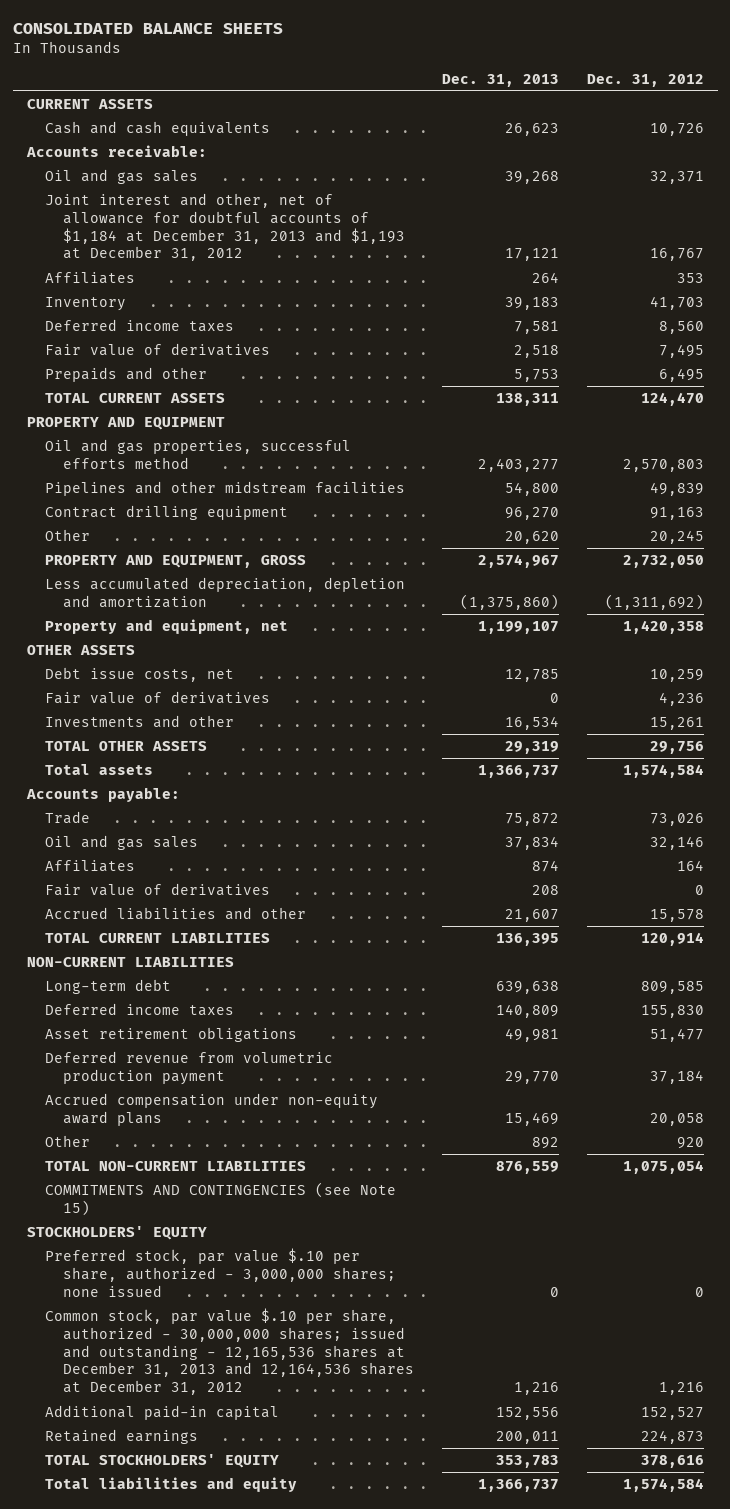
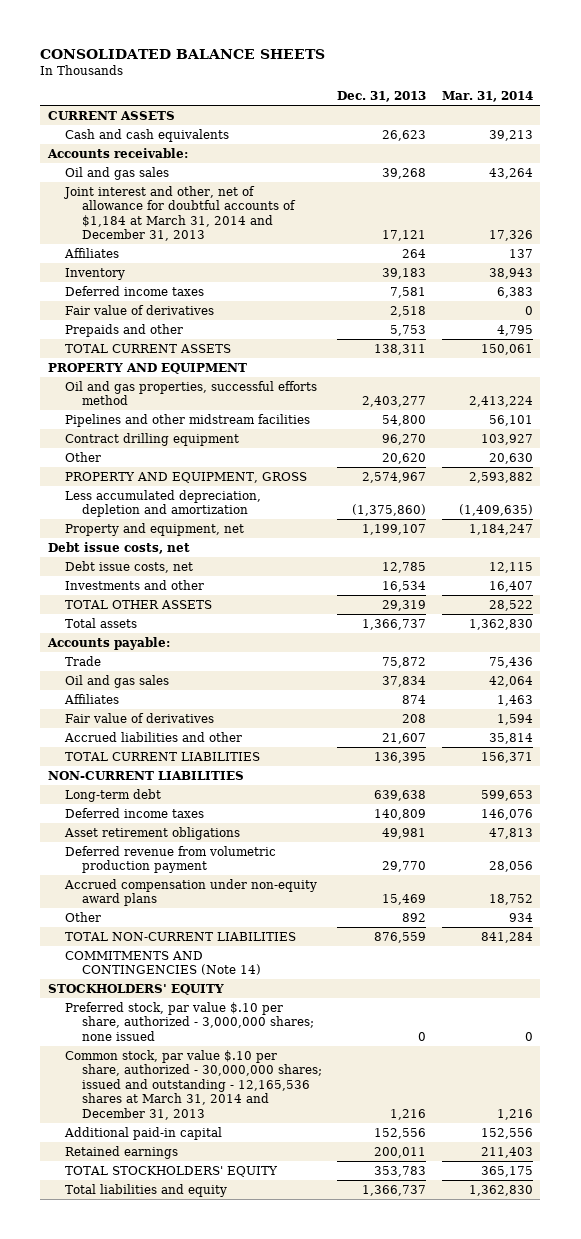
- | Dec. 31, 2013 | Dec. 31, 2012
+ | Dec. 31, 2013 | Mar. 31, 2014
- Joint interest and other, net of allowance for doubtful accounts of $1,184 at December 31, 2013 and $1,193 at December 31, 2012 | 17,121 | 16,767
+ Joint interest and other, net of allowance for doubtful accounts of $1,184 at March 31, 2014 and December 31, 2013 | 17,121 | 17,326
- OTHER ASSETS
+ Debt issue costs, net
- Fair value of derivatives | 0 | 4,236
- COMMITMENTS AND CONTINGENCIES (see Note 15)
+ COMMITMENTS AND CONTINGENCIES (Note 14)
- Common stock, par value $.10 per share, authorized - 30,000,000 shares; issued and outstanding - 12,165,536 shares at December 31, 2013 and 12,164,536 shares at December 31, 2012 | 1,216 | 1,216
+ Common stock, par value $.10 per share, authorized - 30,000,000 shares; issued and outstanding - 12,165,536 shares at March 31, 2014 and December 31, 2013 | 1,216 | 1,216

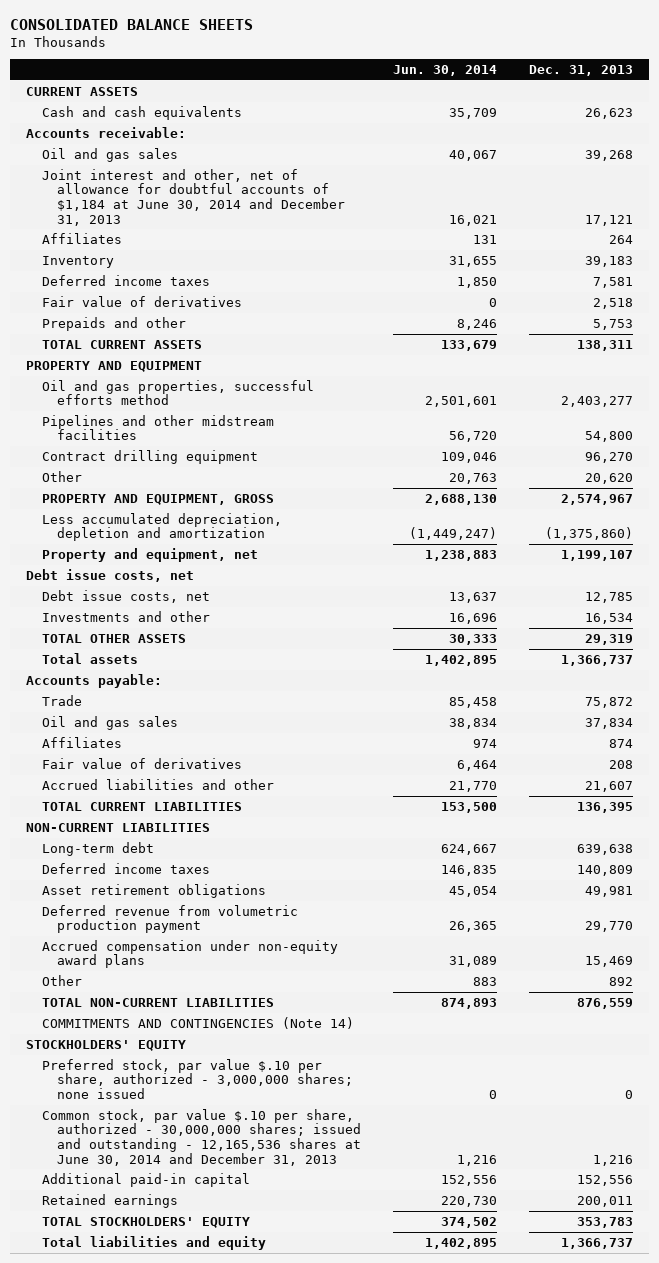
- | Dec. 31, 2013 | Mar. 31, 2014
+ | Jun. 30, 2014 | Dec. 31, 2013
- Joint interest and other, net of allowance for doubtful accounts of $1,184 at March 31, 2014 and December 31, 2013 | 17,121 | 17,326
+ Joint interest and other, net of allowance for doubtful accounts of $1,184 at June 30, 2014 and December 31, 2013 | 16,021 | 17,121
- Common stock, par value $.10 per share, authorized - 30,000,000 shares; issued and outstanding - 12,165,536 shares at March 31, 2014 and December 31, 2013 | 1,216 | 1,216
+ Common stock, par value $.10 per share, authorized - 30,000,000 shares; issued and outstanding - 12,165,536 shares at June 30, 2014 and December 31, 2013 | 1,216 | 1,216

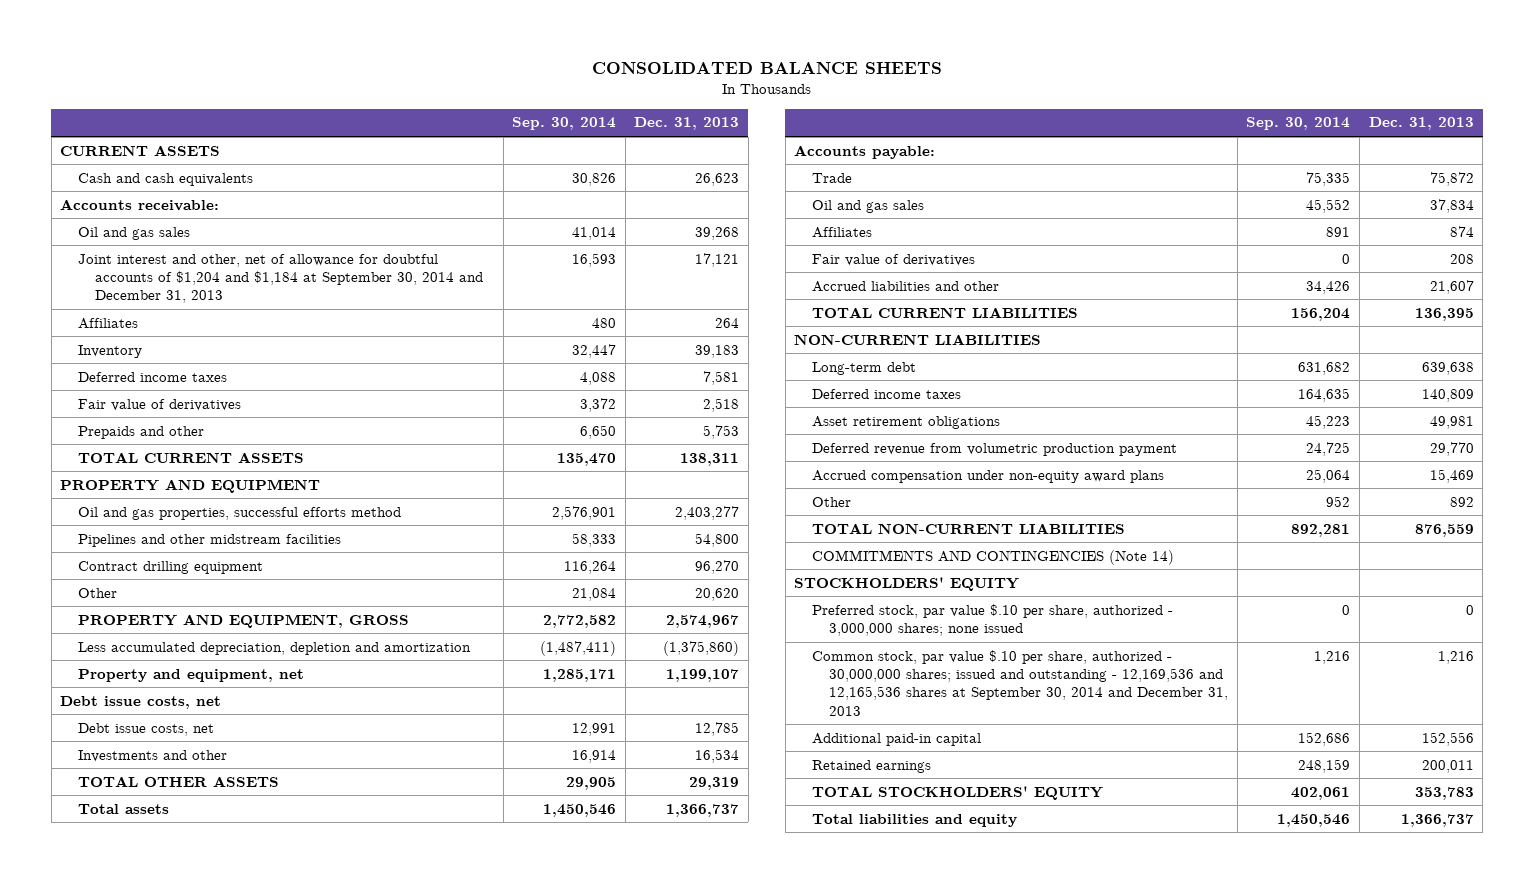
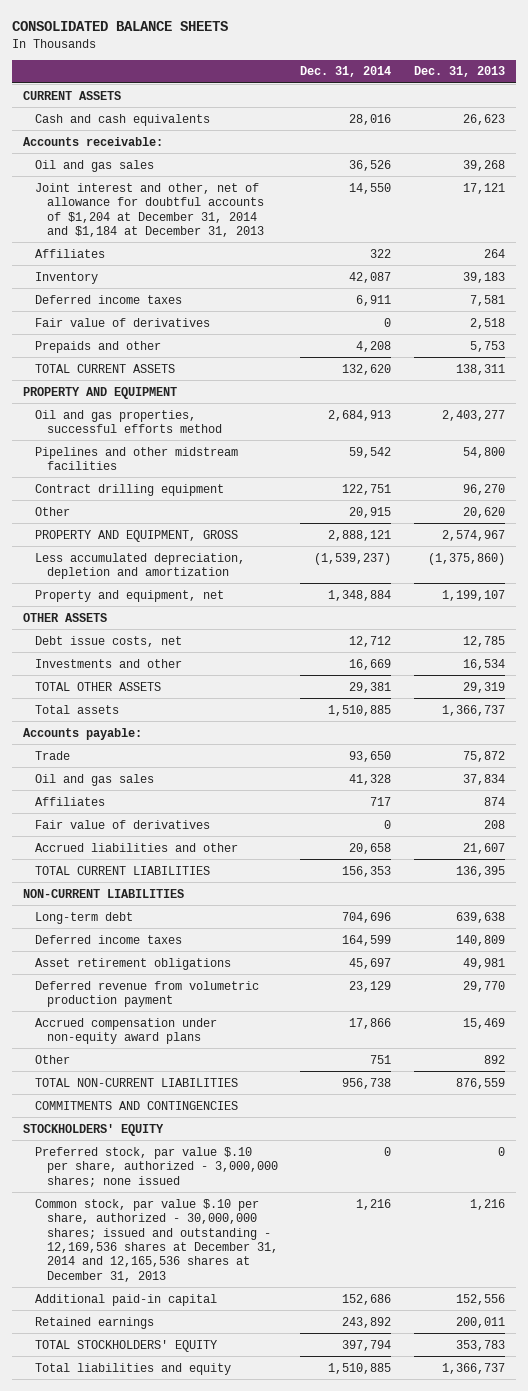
- | Sep. 30, 2014 | Dec. 31, 2013
+ | Dec. 31, 2014 | Dec. 31, 2013
- Joint interest and other, net of allowance for doubtful accounts of $1,204 and $1,184 at September 30, 2014 and December 31, 2013 | 16,593 | 17,121
+ Joint interest and other, net of allowance for doubtful accounts of $1,204 at December 31, 2014 and $1,184 at December 31, 2013 | 14,550 | 17,121
- Debt issue costs, net
+ OTHER ASSETS
- COMMITMENTS AND CONTINGENCIES (Note 14)
+ COMMITMENTS AND CONTINGENCIES
- Common stock, par value $.10 per share, authorized - 30,000,000 shares; issued and outstanding - 12,169,536 and 12,165,536 shares at September 30, 2014 and December 31, 2013 | 1,216 | 1,216
+ Common stock, par value $.10 per share, authorized - 30,000,000 shares; issued and outstanding - 12,169,536 shares at December 31, 2014 and 12,165,536 shares at December 31, 2013 | 1,216 | 1,216

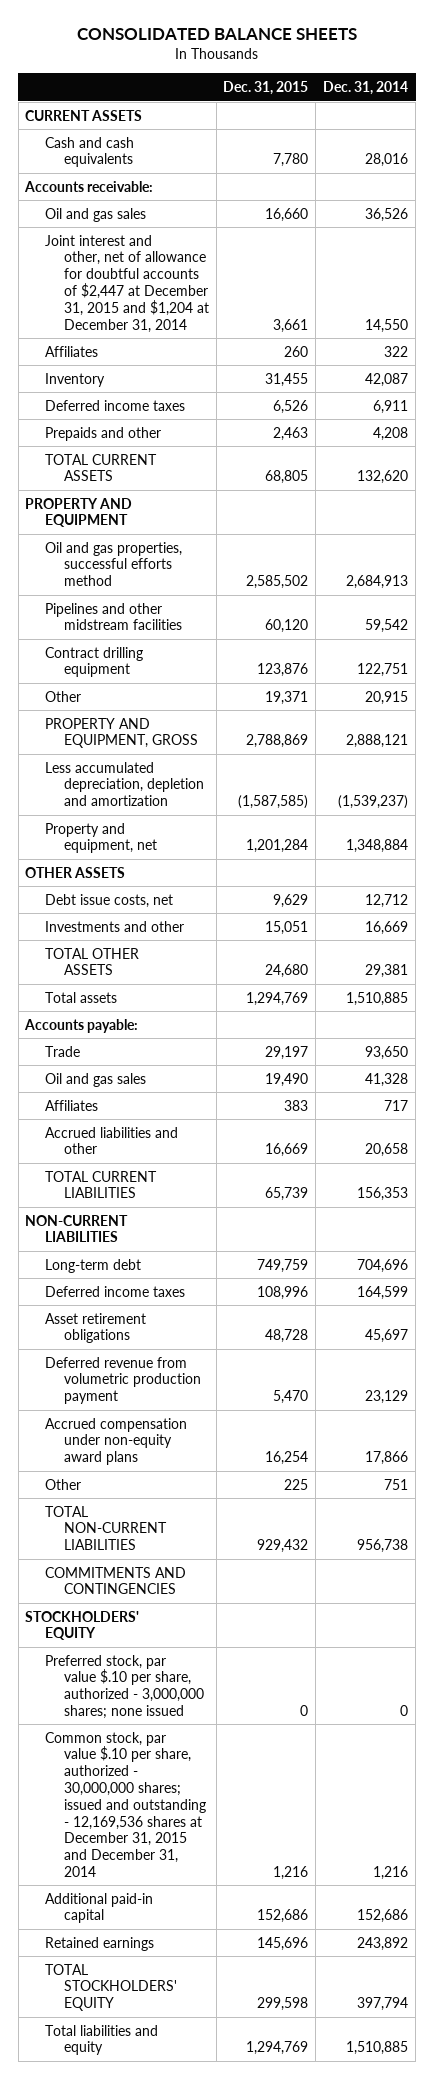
- | Dec. 31, 2014 | Dec. 31, 2013
+ | Dec. 31, 2015 | Dec. 31, 2014
- Joint interest and other, net of allowance for doubtful accounts of $1,204 at December 31, 2014 and $1,184 at December 31, 2013 | 14,550 | 17,121
+ Joint interest and other, net of allowance for doubtful accounts of $2,447 at December 31, 2015 and $1,204 at December 31, 2014 | 3,661 | 14,550
- Fair value of derivatives | 0 | 2,518
- Fair value of derivatives | 0 | 208
- Common stock, par value $.10 per share, authorized - 30,000,000 shares; issued and outstanding - 12,169,536 shares at December 31, 2014 and 12,165,536 shares at December 31, 2013 | 1,216 | 1,216
+ Common stock, par value $.10 per share, authorized - 30,000,000 shares; issued and outstanding - 12,169,536 shares at December 31, 2015 and December 31, 2014 | 1,216 | 1,216

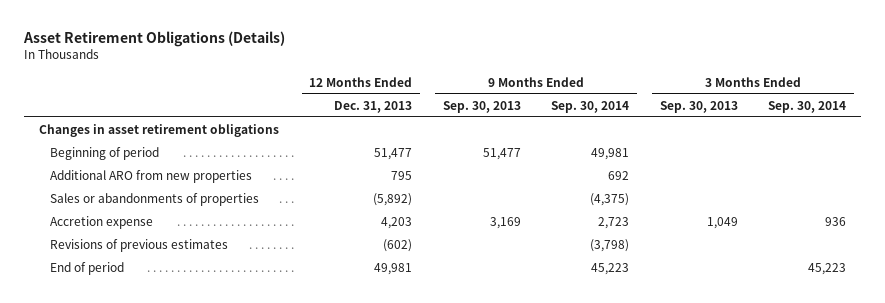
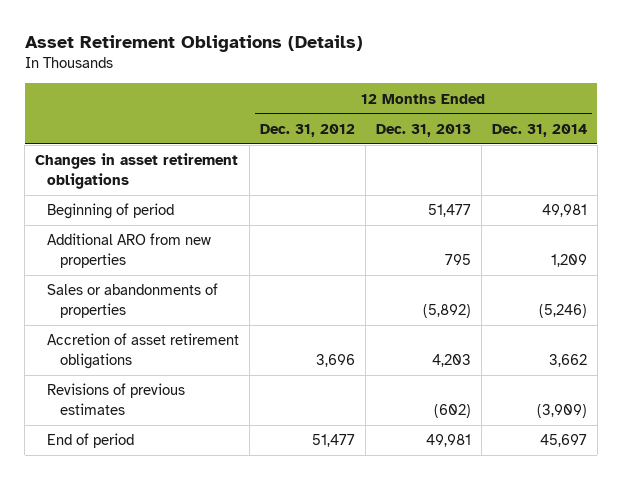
- | 12 Months Ended Dec. 31, 2013 | 9 Months Ended Sep. 30, 2013 | 9 Months Ended Sep. 30, 2014 | 3 Months Ended Sep. 30, 2013 | 3 Months Ended Sep. 30, 2014
+ | 12 Months Ended Dec. 31, 2012 | 12 Months Ended Dec. 31, 2013 | 12 Months Ended Dec. 31, 2014
- Accretion expense | 4,203 | 3,169 | 2,723 | 1,049 | 936
+ Accretion of asset retirement obligations | 3,696 | 4,203 | 3,662

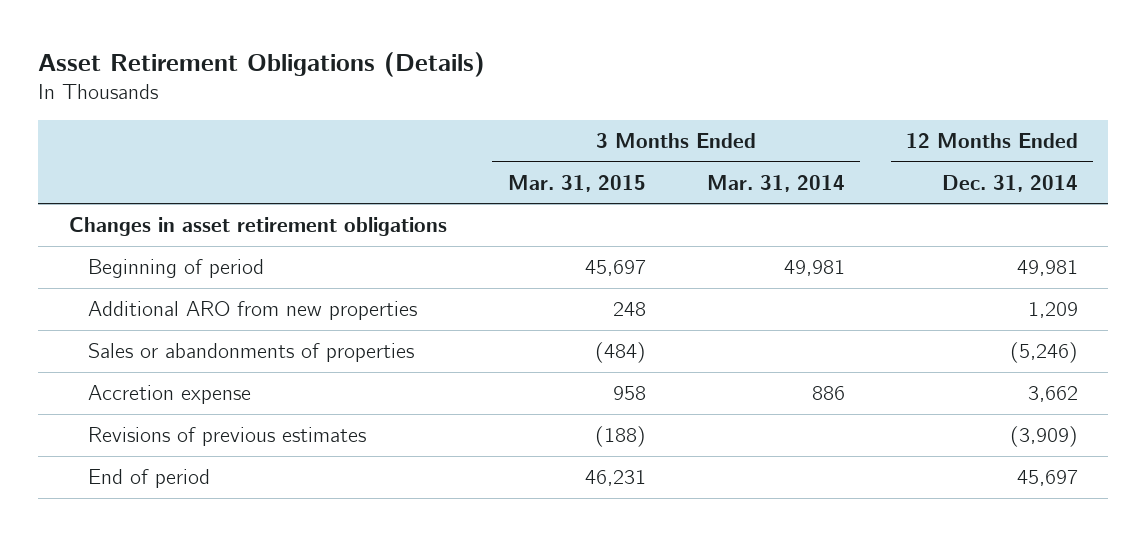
- | 12 Months Ended Dec. 31, 2012 | 12 Months Ended Dec. 31, 2013 | 12 Months Ended Dec. 31, 2014
+ | 3 Months Ended Mar. 31, 2015 | 3 Months Ended Mar. 31, 2014 | 12 Months Ended Dec. 31, 2014
- Accretion of asset retirement obligations | 3,696 | 4,203 | 3,662
+ Accretion expense | 958 | 886 | 3,662

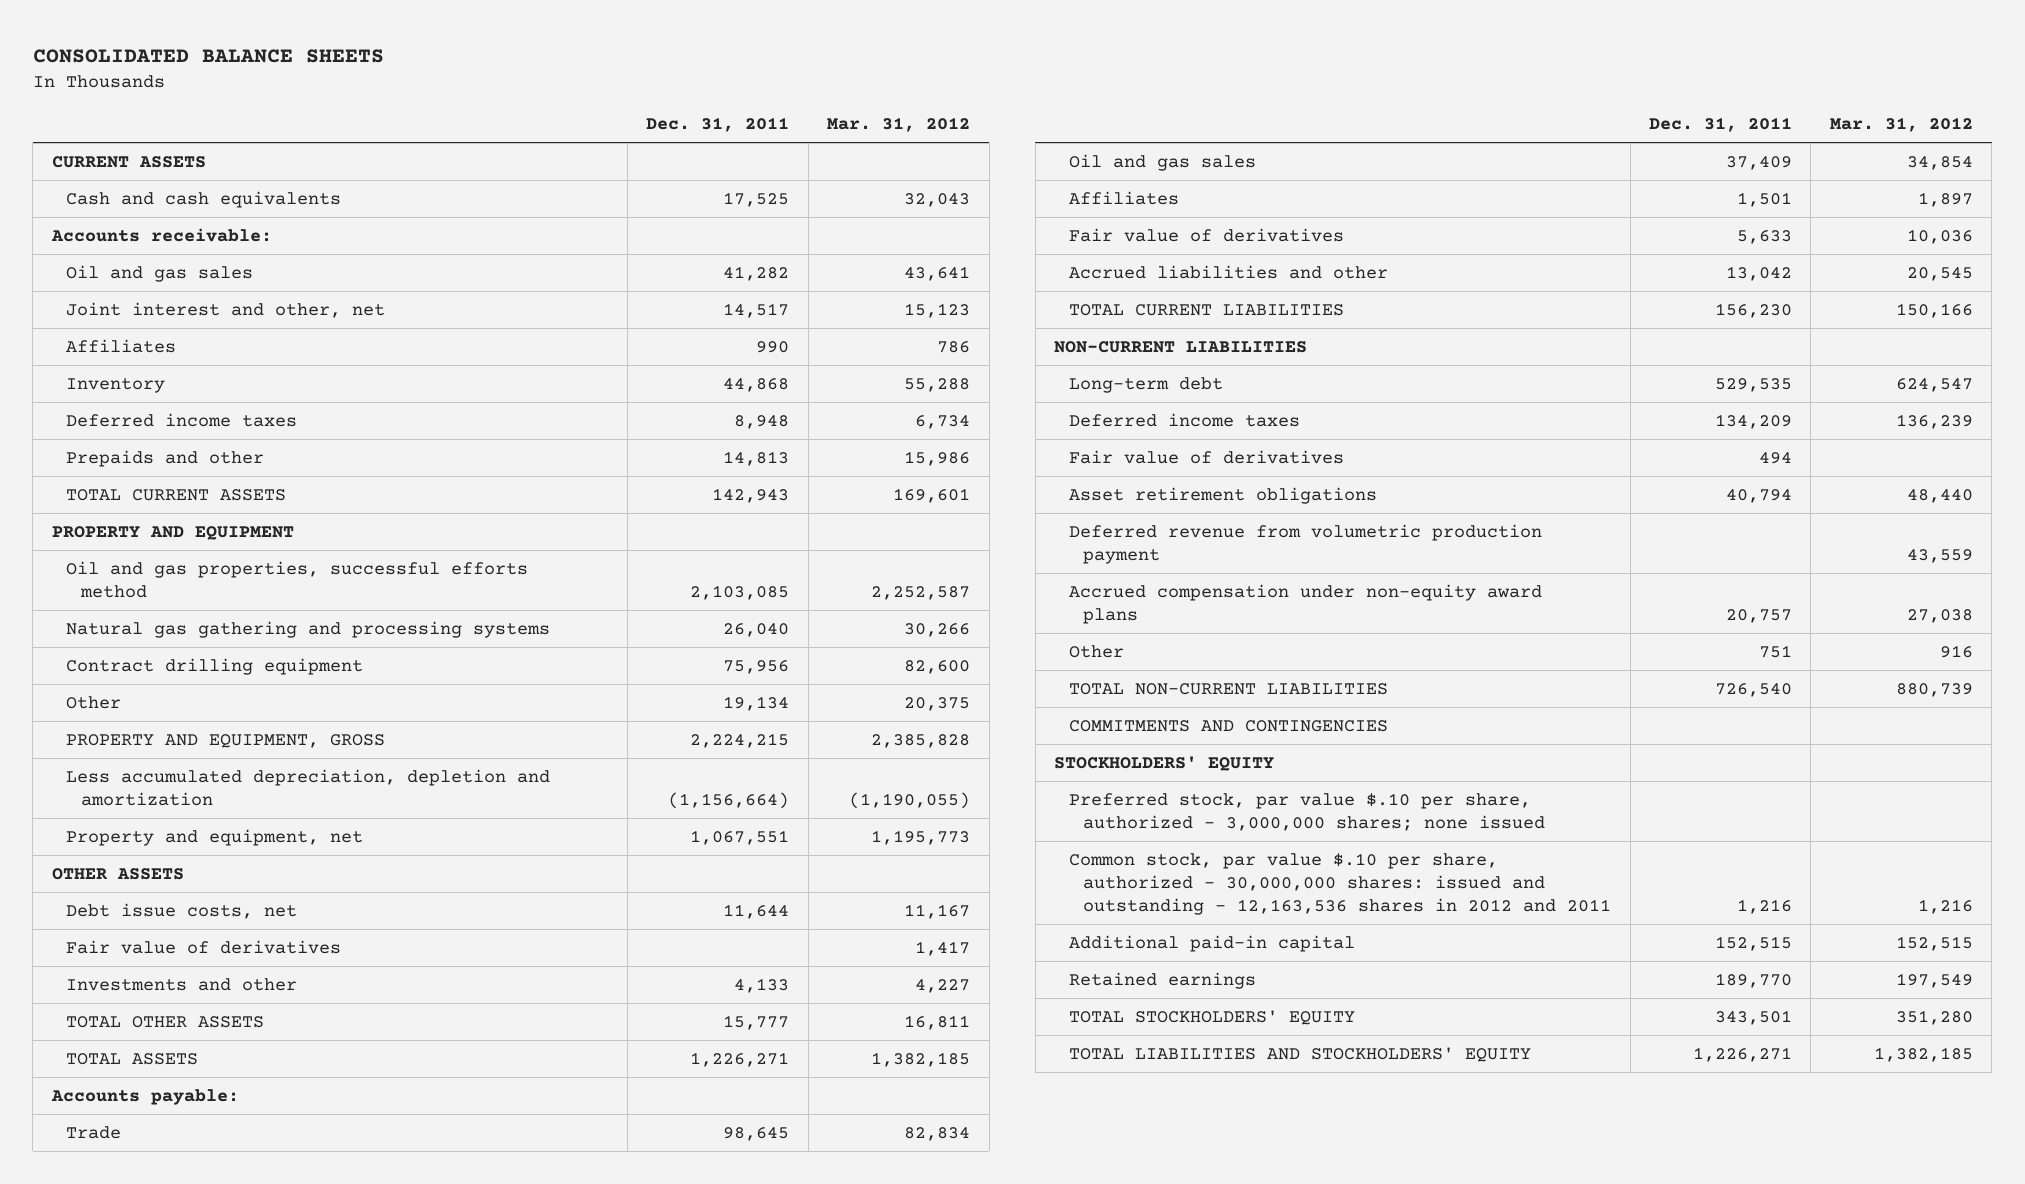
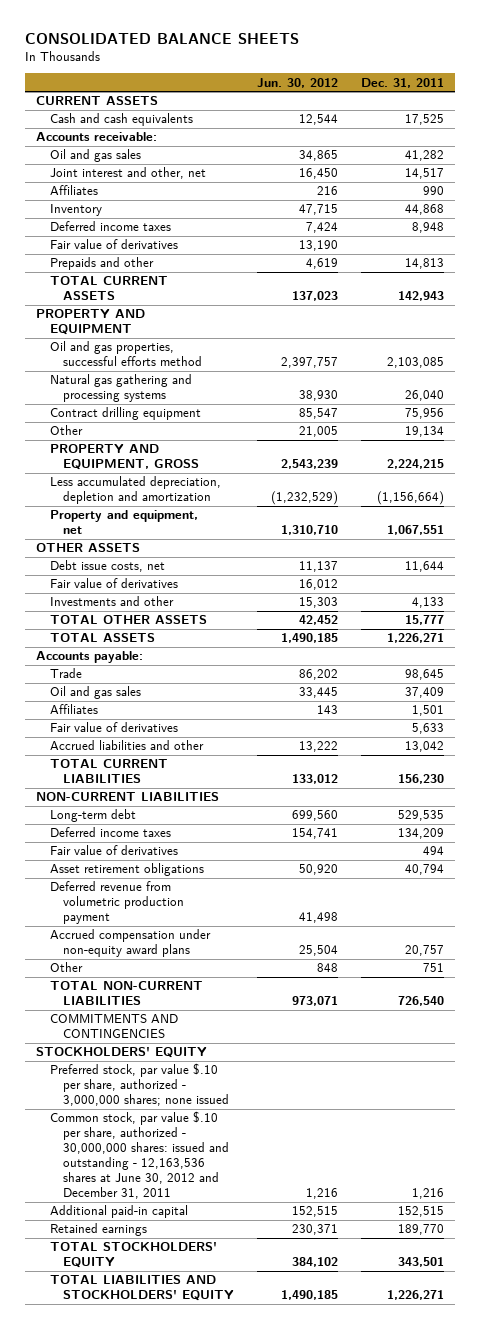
- | Dec. 31, 2011 | Mar. 31, 2012
+ | Jun. 30, 2012 | Dec. 31, 2011
+ Fair value of derivatives | 13,190 |
- Common stock, par value $.10 per share, authorized - 30,000,000 shares: issued and outstanding - 12,163,536 shares in 2012 and 2011 | 1,216 | 1,216
+ Common stock, par value $.10 per share, authorized - 30,000,000 shares: issued and outstanding - 12,163,536 shares at June 30, 2012 and December 31, 2011 | 1,216 | 1,216

